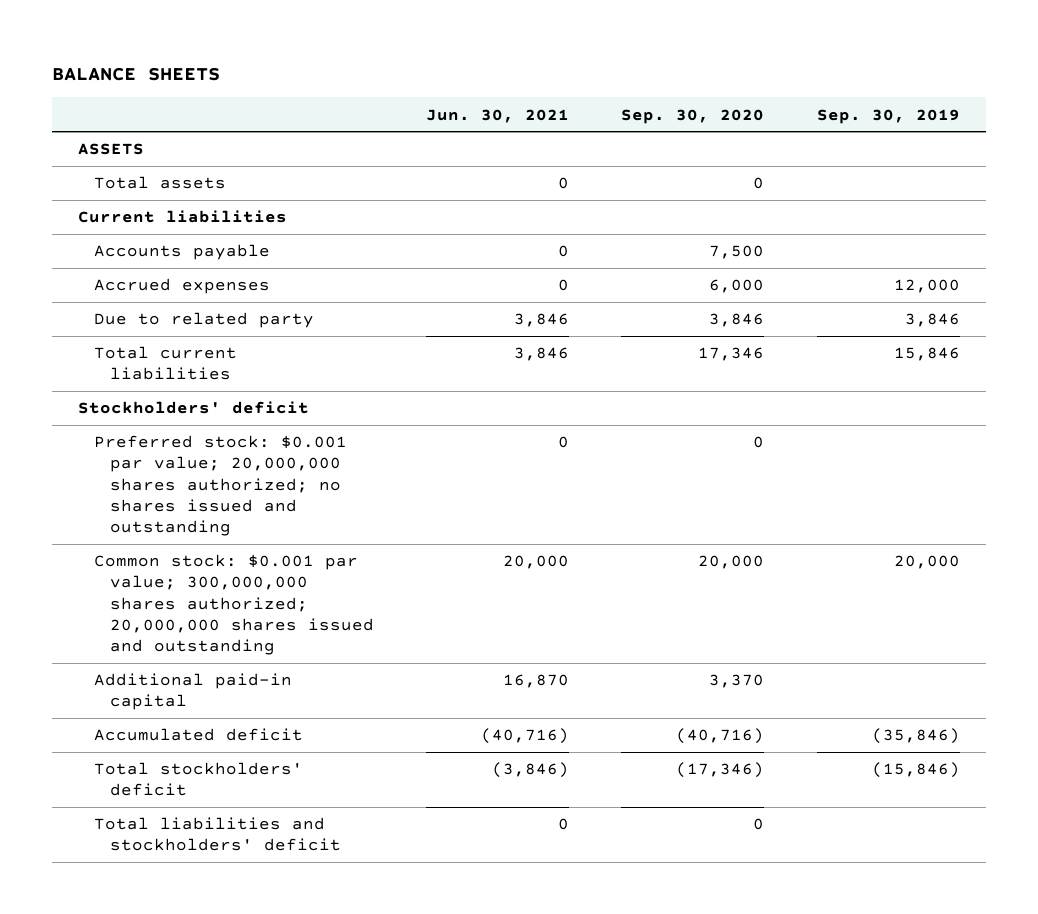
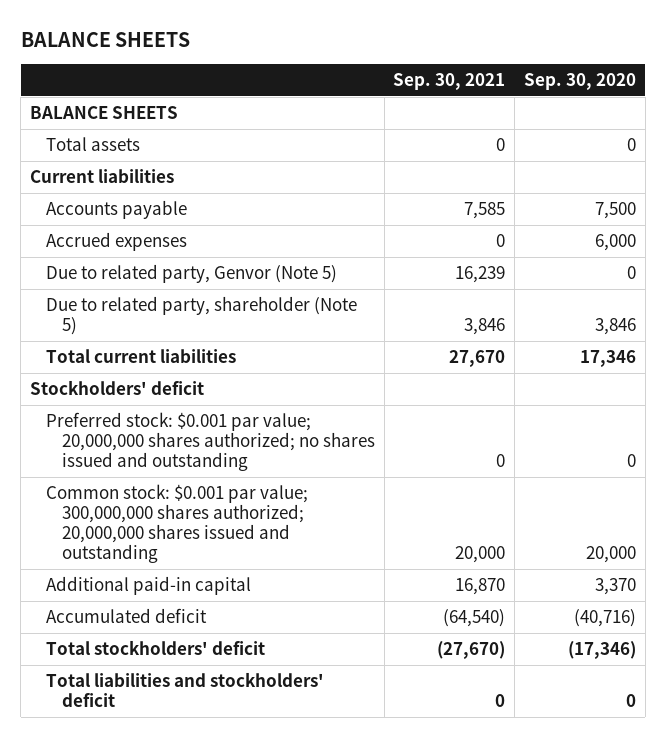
- | Jun. 30, 2021 | Sep. 30, 2020 | Sep. 30, 2019
+ | Sep. 30, 2021 | Sep. 30, 2020
- ASSETS
+ BALANCE SHEETS
- Due to related party | 3,846 | 3,846 | 3,846
+ Due to related party, Genvor (Note 5) | 16,239 | 0
+ Due to related party, shareholder (Note 5) | 3,846 | 3,846

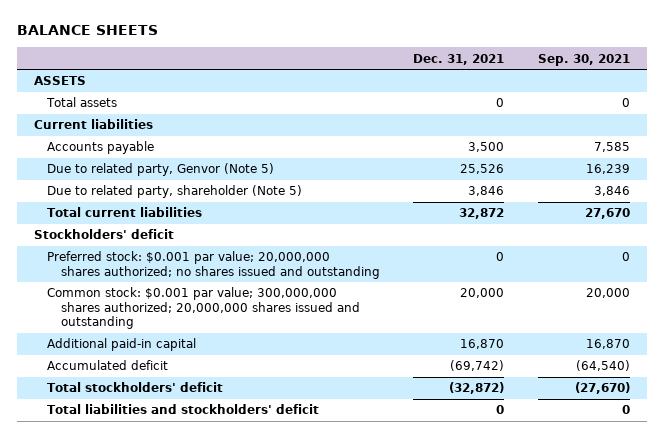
- | Sep. 30, 2021 | Sep. 30, 2020
+ | Dec. 31, 2021 | Sep. 30, 2021
- BALANCE SHEETS
+ ASSETS
- Accrued expenses | 0 | 6,000

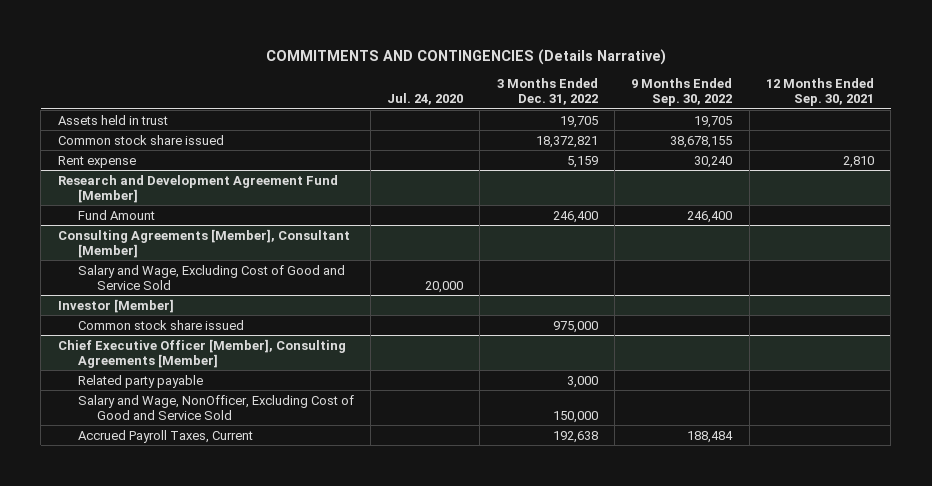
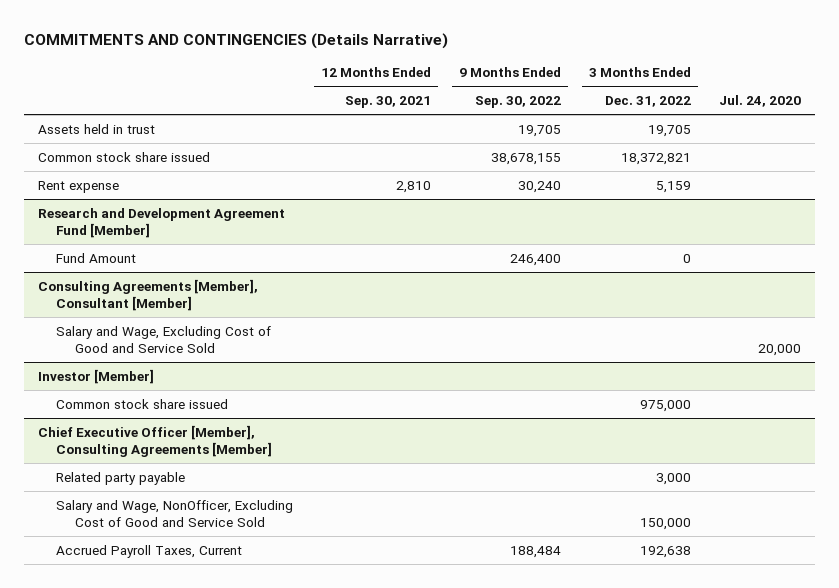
- | Jul. 24, 2020 | 3 Months Ended Dec. 31, 2022 | 9 Months Ended Sep. 30, 2022 | 12 Months Ended Sep. 30, 2021
+ | 12 Months Ended Sep. 30, 2021 | 9 Months Ended Sep. 30, 2022 | 3 Months Ended Dec. 31, 2022 | Jul. 24, 2020
@ Research and Development Agreement Fund [Member]
- Fund Amount | | 246,400 | 246,400 |
+ Fund Amount | | 246,400 | 0 |

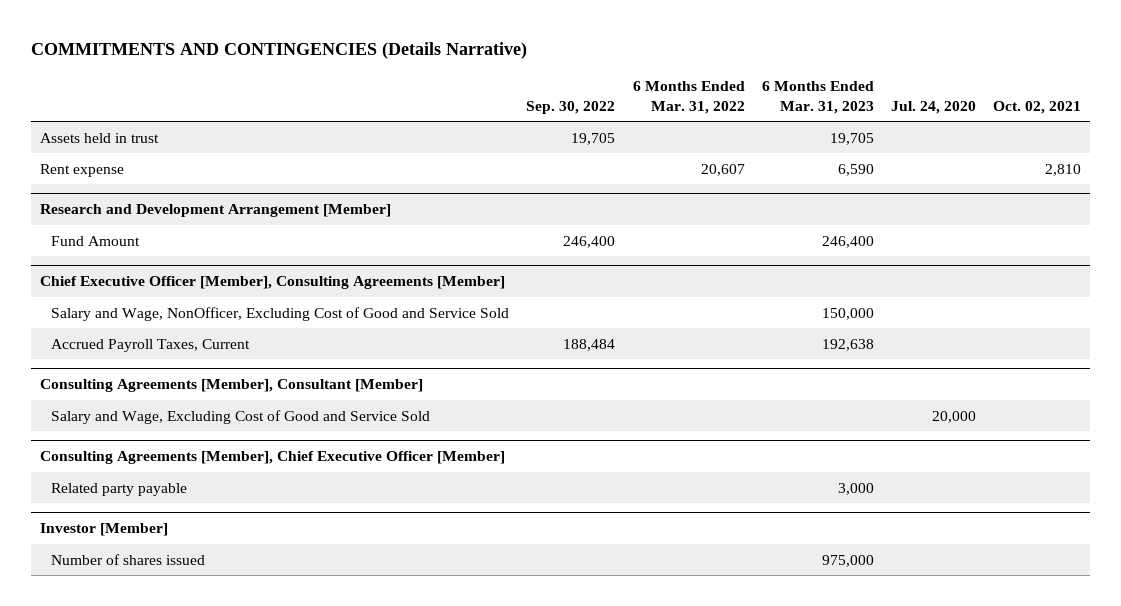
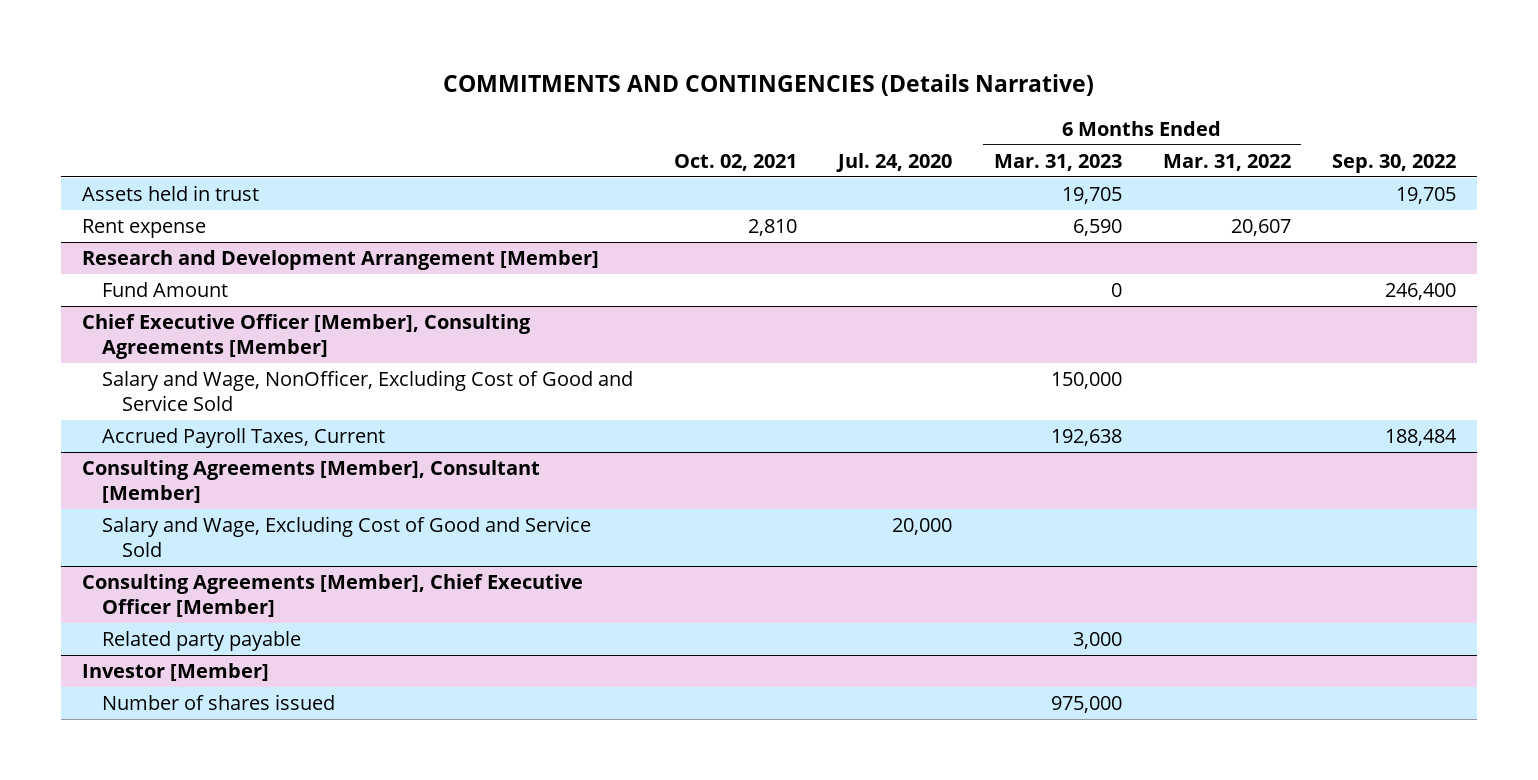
- | Sep. 30, 2022 | 6 Months Ended Mar. 31, 2022 | 6 Months Ended Mar. 31, 2023 | Jul. 24, 2020 | Oct. 02, 2021
+ | Oct. 02, 2021 | Jul. 24, 2020 | 6 Months Ended Mar. 31, 2023 | 6 Months Ended Mar. 31, 2022 | Sep. 30, 2022
@ Research and Development Arrangement [Member]
- Fund Amount | 246,400 | | 246,400 | |
+ Fund Amount | | | 0 | | 246,400

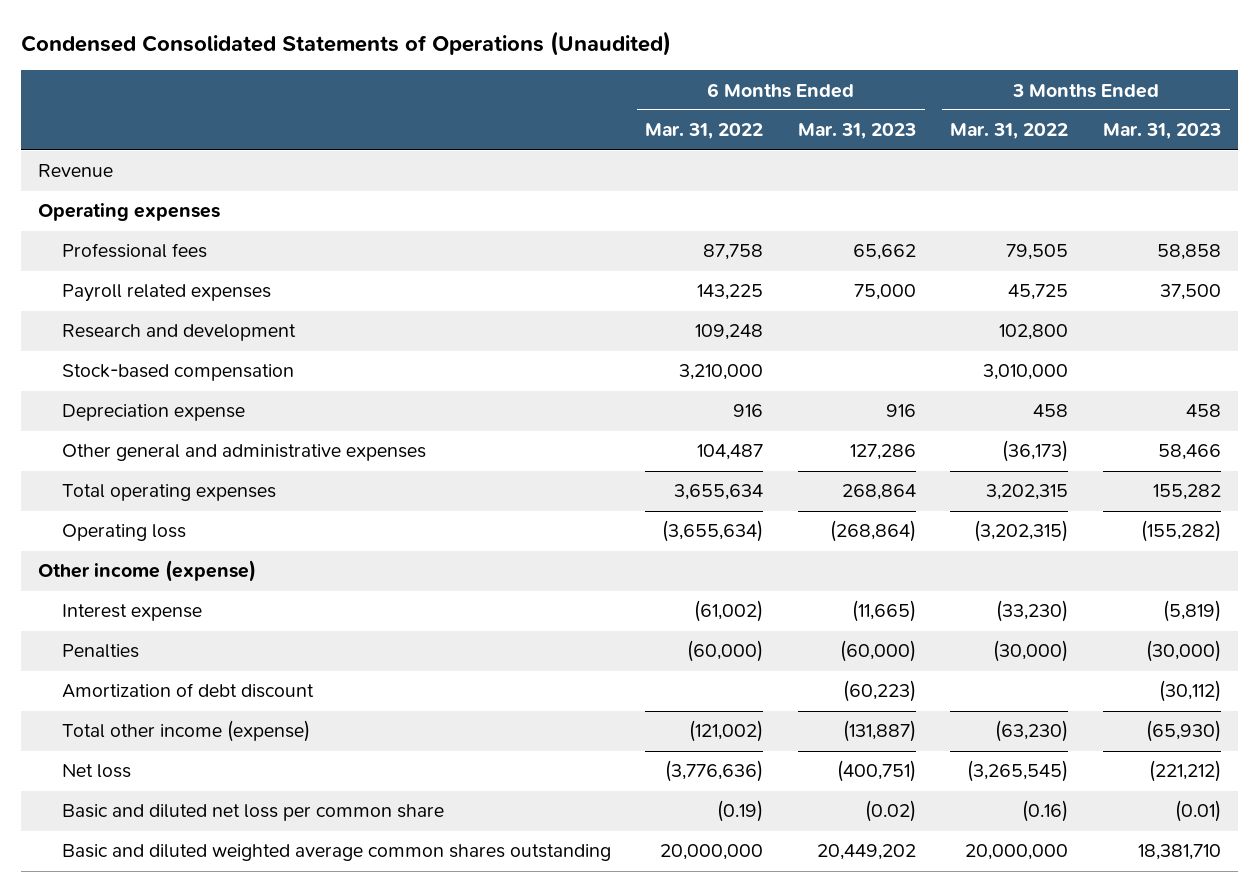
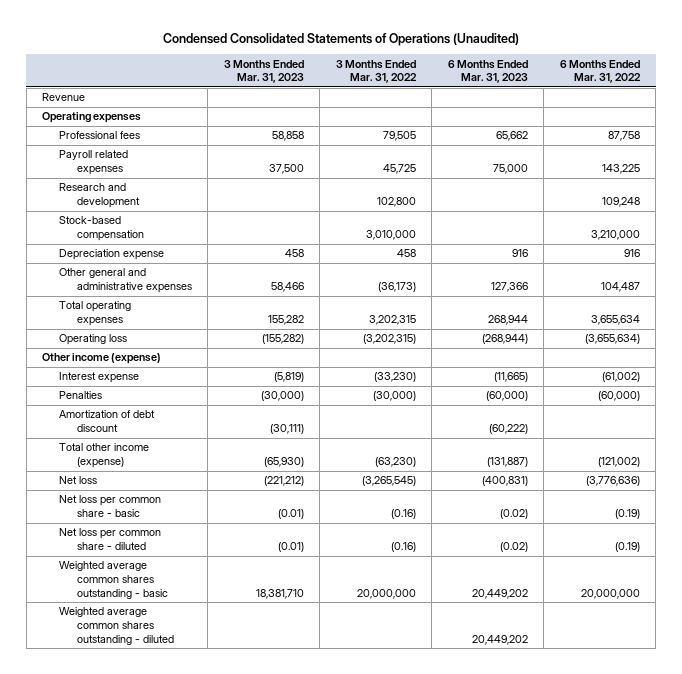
- | 6 Months Ended Mar. 31, 2022 | 6 Months Ended Mar. 31, 2023 | 3 Months Ended Mar. 31, 2022 | 3 Months Ended Mar. 31, 2023
+ | 3 Months Ended Mar. 31, 2023 | 3 Months Ended Mar. 31, 2022 | 6 Months Ended Mar. 31, 2023 | 6 Months Ended Mar. 31, 2022
- Other general and administrative expenses | 104,487 | 127,286 | (36,173) | 58,466
- Total operating expenses | 3,655,634 | 268,864 | 3,202,315 | 155,282
- Operating loss | (3,655,634) | (268,864) | (3,202,315) | (155,282)
+ Other general and administrative expenses | 58,466 | (36,173) | 127,366 | 104,487
+ Total operating expenses | 155,282 | 3,202,315 | 268,944 | 3,655,634
+ Operating loss | (155,282) | (3,202,315) | (268,944) | (3,655,634)
- Amortization of debt discount | | (60,223) | | (30,112)
+ Amortization of debt discount | (30,111) | | (60,222) |
- Net loss | (3,776,636) | (400,751) | (3,265,545) | (221,212)
- Basic and diluted net loss per common share | (0.19) | (0.02) | (0.16) | (0.01)
- Basic and diluted weighted average common shares outstanding | 20,000,000 | 20,449,202 | 20,000,000 | 18,381,710
+ Net loss | (221,212) | (3,265,545) | (400,831) | (3,776,636)
+ Net loss per common share - basic | (0.01) | (0.16) | (0.02) | (0.19)
+ Net loss per common share - diluted | (0.01) | (0.16) | (0.02) | (0.19)
+ Weighted average common shares outstanding - basic | 18,381,710 | 20,000,000 | 20,449,202 | 20,000,000
+ Weighted average common shares outstanding - diluted | | | 20,449,202 |

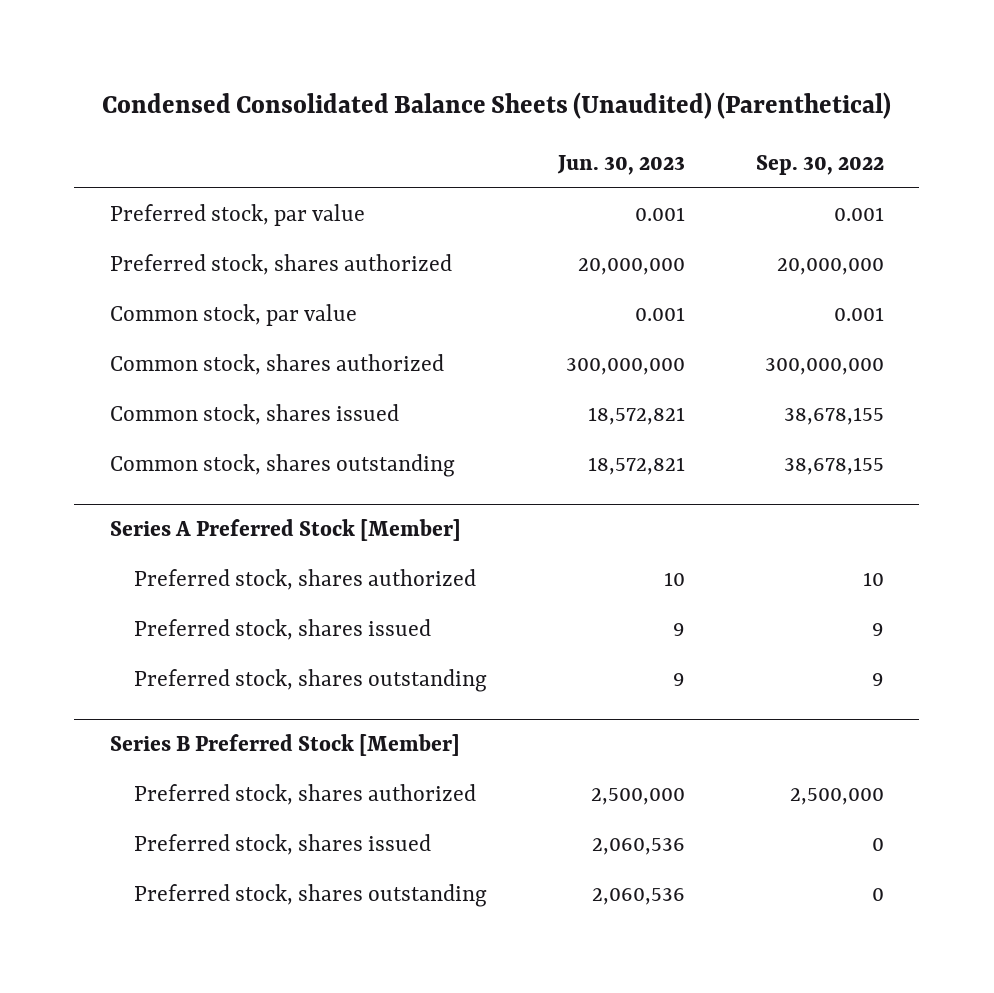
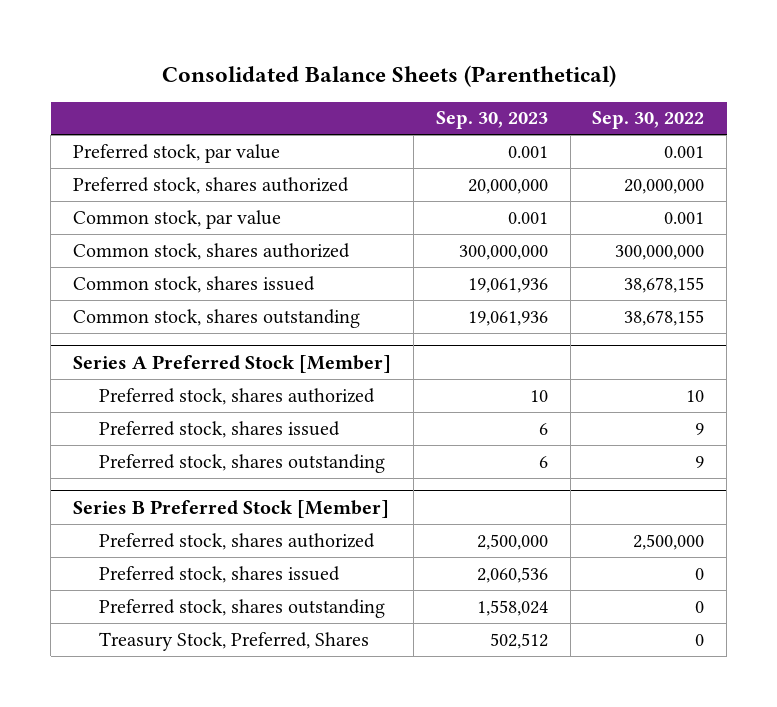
- Condensed Consolidated Balance Sheets (Unaudited) (Parenthetical)
+ Consolidated Balance Sheets (Parenthetical)
- | Jun. 30, 2023 | Sep. 30, 2022
+ | Sep. 30, 2023 | Sep. 30, 2022
@ Series B Preferred Stock [Member]
+ Treasury Stock, Preferred, Shares | 502,512 | 0

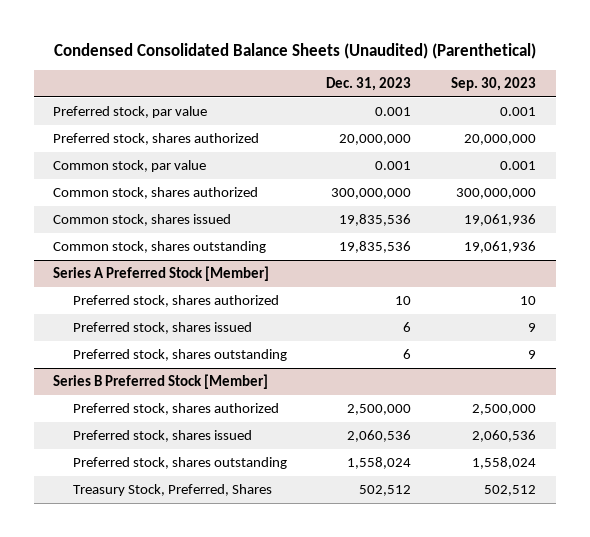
- Consolidated Balance Sheets (Parenthetical)
+ Condensed Consolidated Balance Sheets (Unaudited) (Parenthetical)
- | Sep. 30, 2023 | Sep. 30, 2022
+ | Dec. 31, 2023 | Sep. 30, 2023
@ Series A Preferred Stock [Member]
- Preferred stock, shares issued | 6 | 9
- Preferred stock, shares outstanding | 6 | 9
+ Preferred stock, shares issued | 6 | 9
+ Preferred stock, shares outstanding | 6 | 9

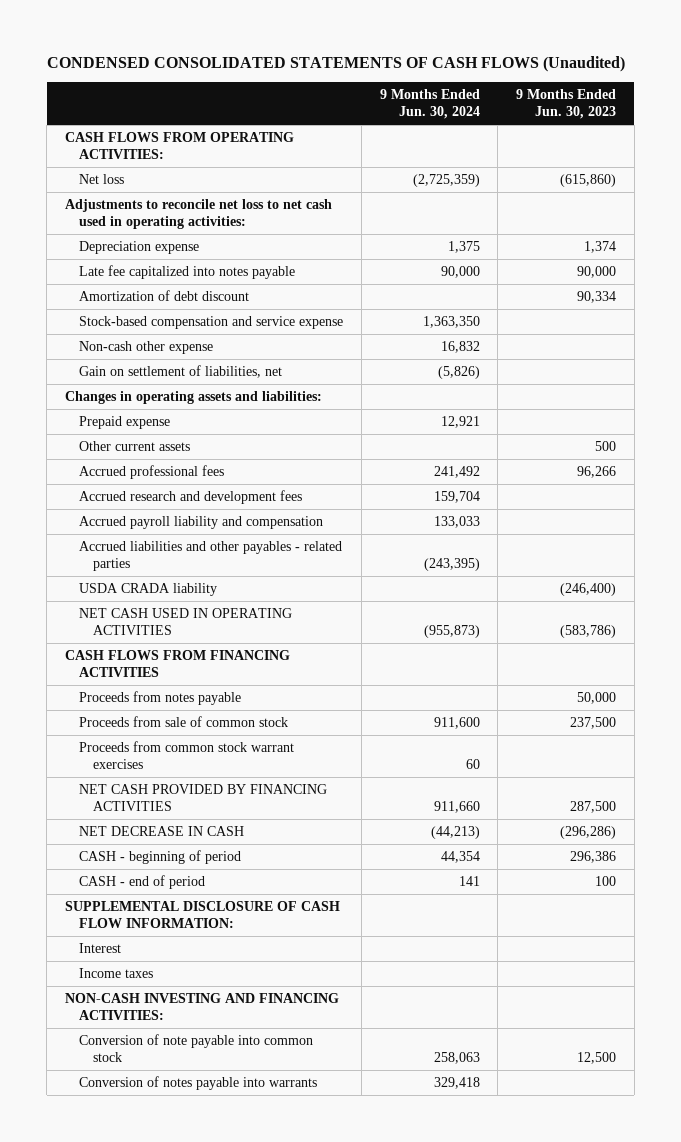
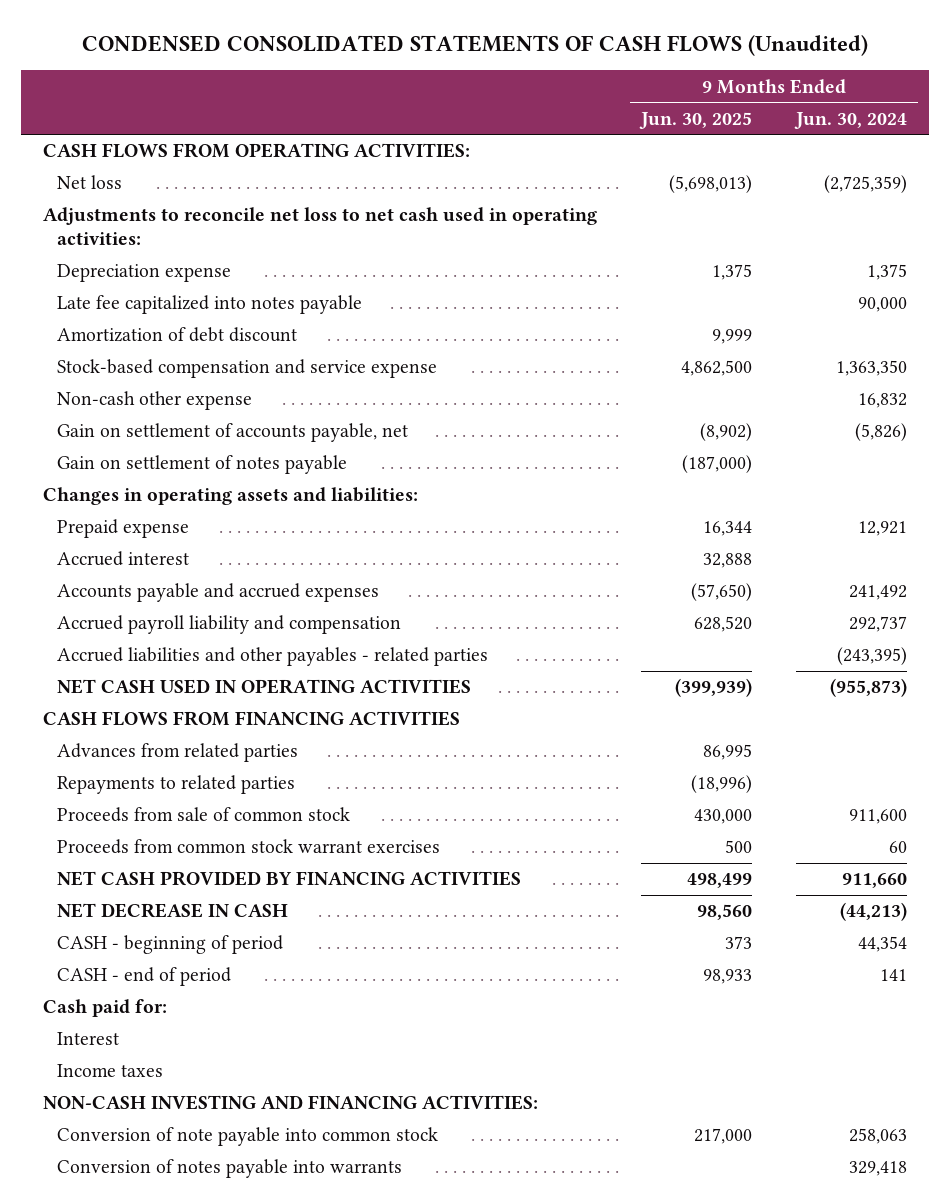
- | 9 Months Ended Jun. 30, 2024 | 9 Months Ended Jun. 30, 2023
+ | 9 Months Ended Jun. 30, 2025 | 9 Months Ended Jun. 30, 2024
- Gain on settlement of liabilities, net | (5,826) |
+ Gain on settlement of accounts payable, net | (8,902) | (5,826)
+ Gain on settlement of notes payable | (187,000) |
- Other current assets | | 500
- Accrued professional fees | 241,492 | 96,266
- Accrued research and development fees | 159,704 |
- Accrued payroll liability and compensation | 133,033 |
+ Accrued interest | 32,888 |
+ Accounts payable and accrued expenses | (57,650) | 241,492
+ Accrued payroll liability and compensation | 628,520 | 292,737
- USDA CRADA liability | | (246,400)
- Proceeds from notes payable | | 50,000
+ Advances from related parties | 86,995 |
+ Repayments to related parties | (18,996) |
- SUPPLEMENTAL DISCLOSURE OF CASH FLOW INFORMATION:
+ Cash paid for:

